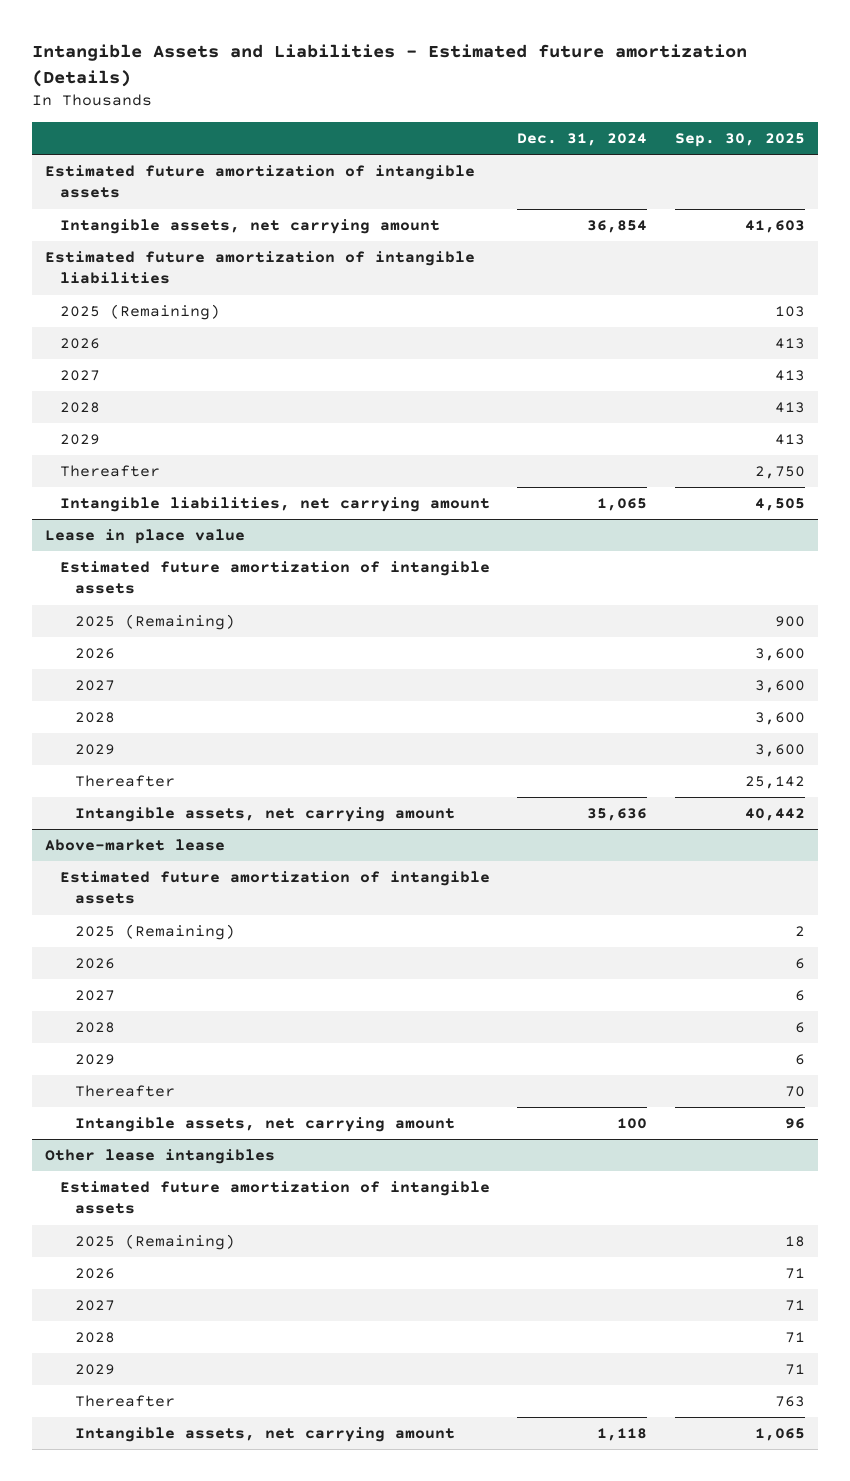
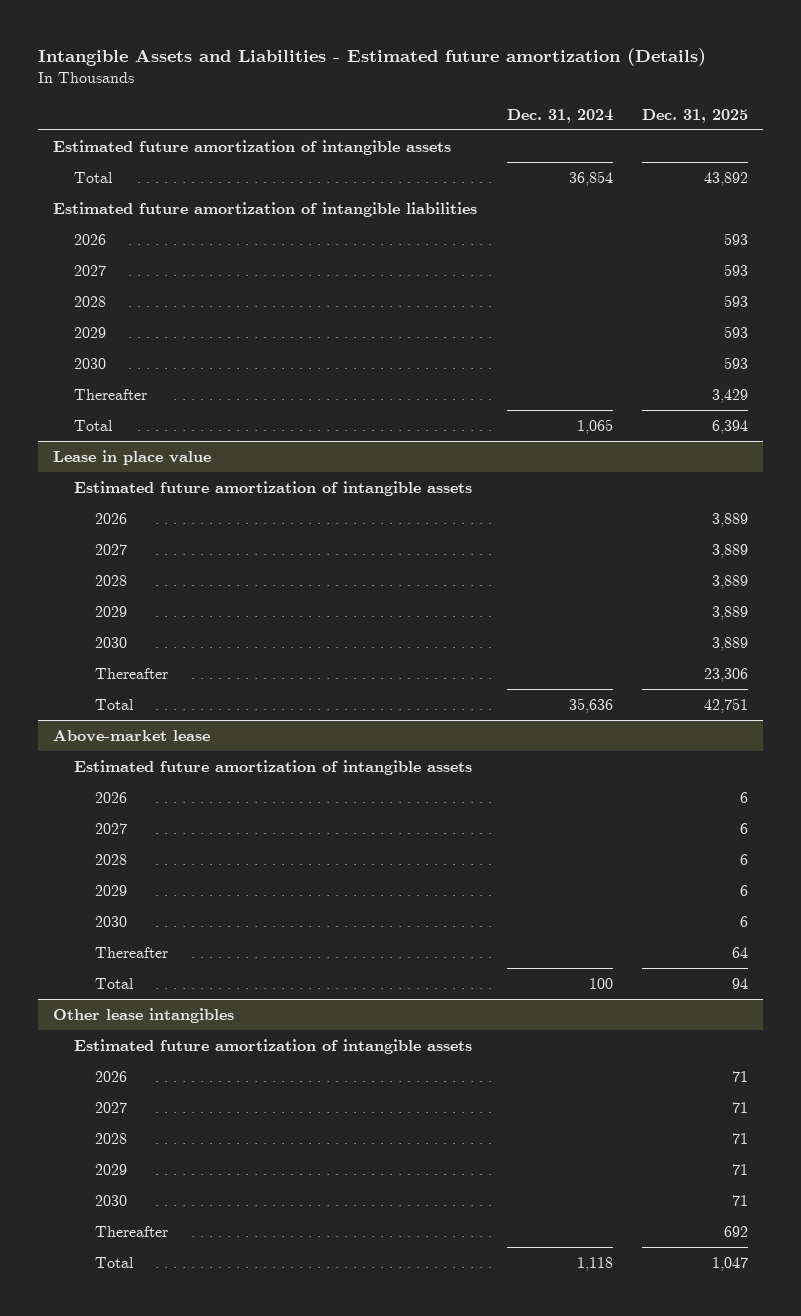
- | Dec. 31, 2024 | Sep. 30, 2025
+ | Dec. 31, 2024 | Dec. 31, 2025
- Intangible assets, net carrying amount | 36,854 | 41,603
+ Total | 36,854 | 43,892
- 2025 (Remaining) | | 103
+ 2030 | | 593
- Intangible liabilities, net carrying amount | 1,065 | 4,505
+ Total | 1,065 | 6,394
@ Lease in place value
- 2025 (Remaining) | | 900
+ 2030 | | 3,889
- Intangible assets, net carrying amount | 35,636 | 40,442
+ Total | 35,636 | 42,751
@ Above-market lease
- 2025 (Remaining) | | 2
+ 2030 | | 6
- Intangible assets, net carrying amount | 100 | 96
+ Total | 100 | 94
@ Other lease intangibles
- 2025 (Remaining) | | 18
+ 2030 | | 71
- Intangible assets, net carrying amount | 1,118 | 1,065
+ Total | 1,118 | 1,047

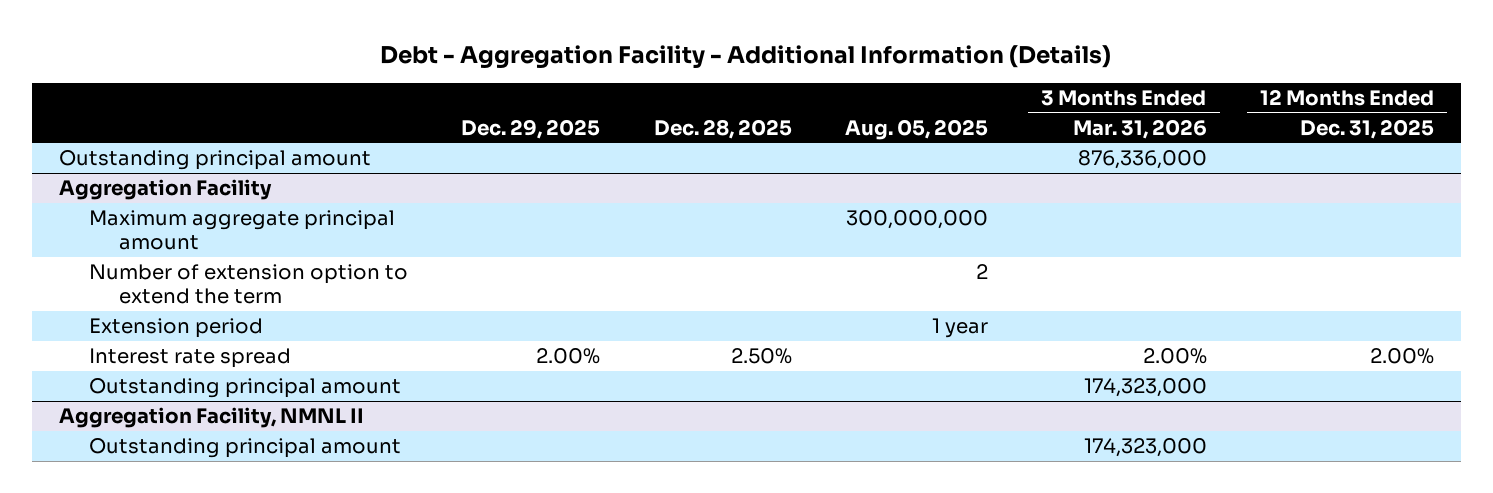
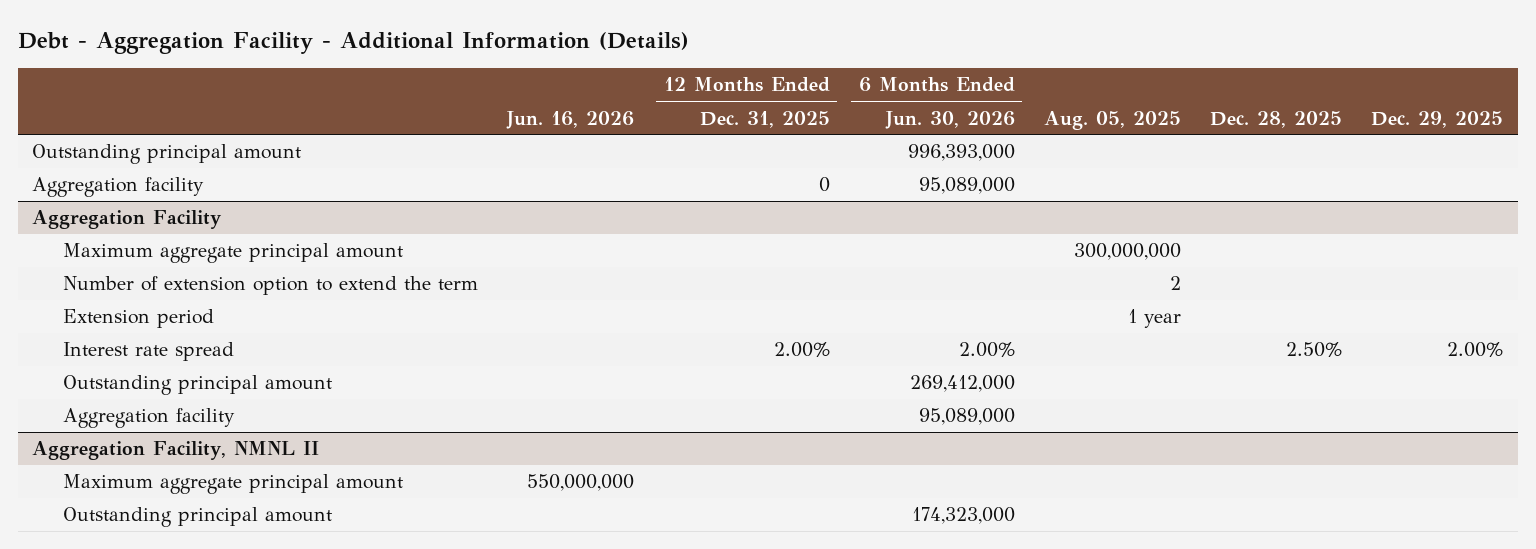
- | Dec. 29, 2025 | Dec. 28, 2025 | Aug. 05, 2025 | 3 Months Ended Mar. 31, 2026 | 12 Months Ended Dec. 31, 2025
+ | Jun. 16, 2026 | 12 Months Ended Dec. 31, 2025 | 6 Months Ended Jun. 30, 2026 | Aug. 05, 2025 | Dec. 28, 2025 | Dec. 29, 2025
+ Aggregation facility | | 0 | 95,089,000 | | |
@ Aggregation Facility
+ Aggregation facility | | | 95,089,000 | | |
@ Aggregation Facility, NMNL II
+ Maximum aggregate principal amount | 550,000,000 | | | | |

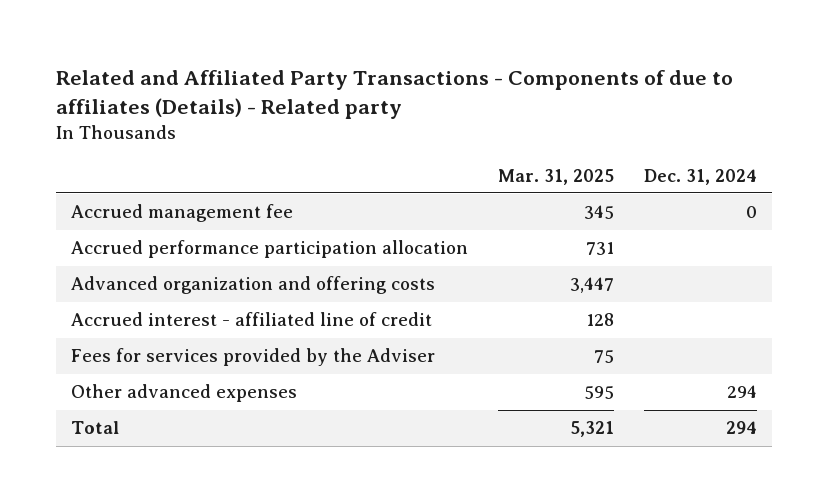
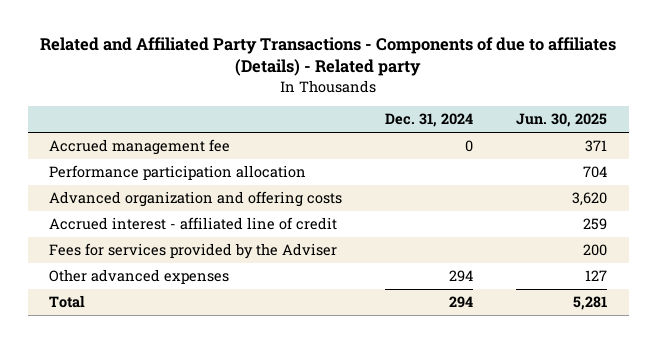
- | Mar. 31, 2025 | Dec. 31, 2024
+ | Dec. 31, 2024 | Jun. 30, 2025
- Accrued performance participation allocation | 731 |
+ Performance participation allocation | | 704

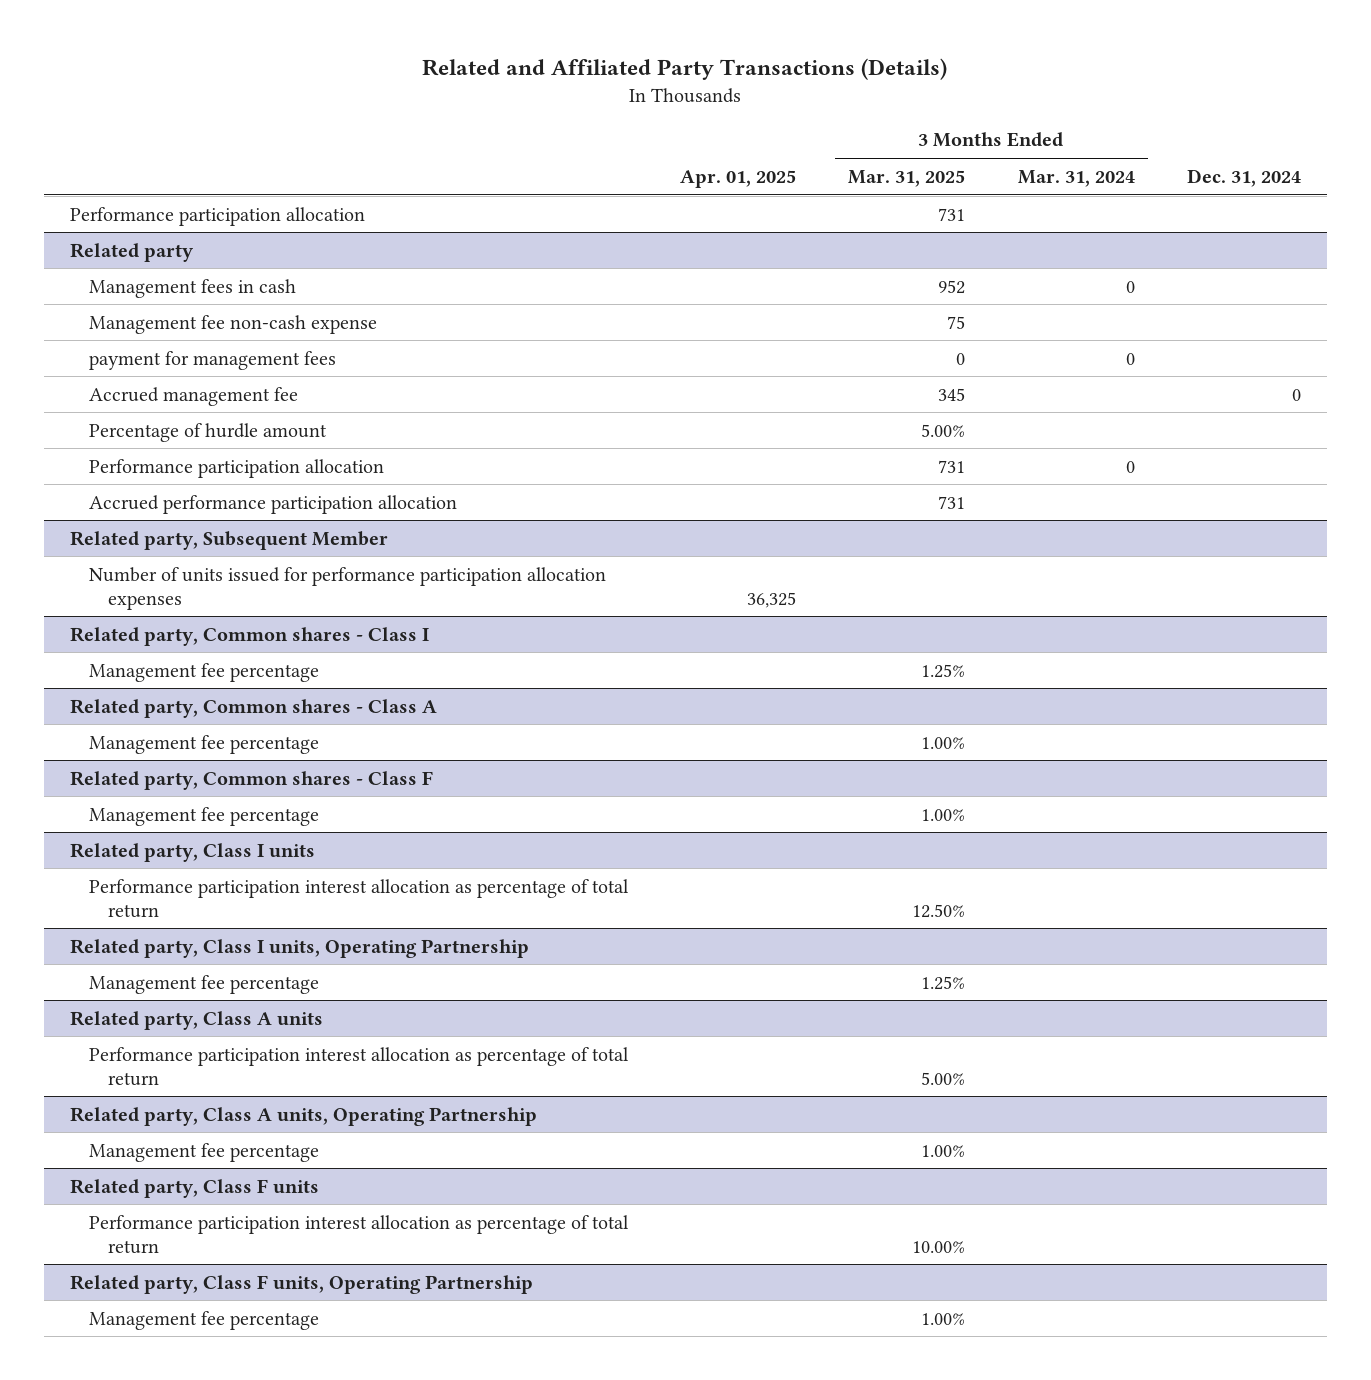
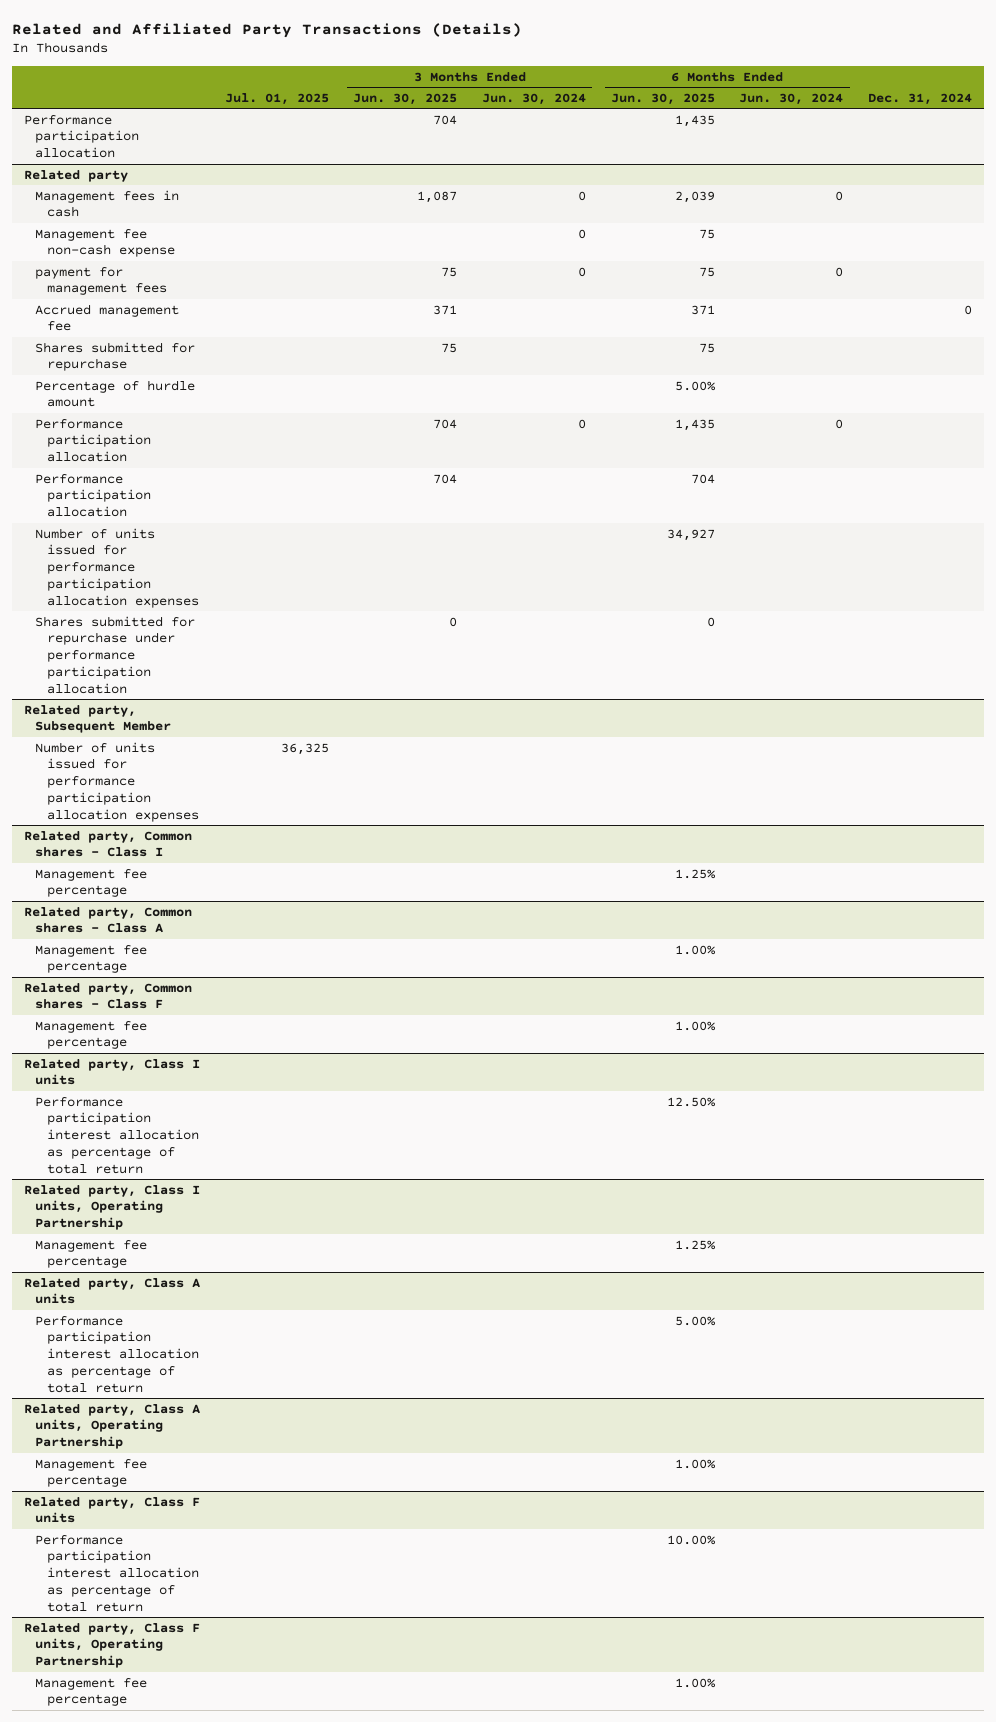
- | Apr. 01, 2025 | 3 Months Ended Mar. 31, 2025 | 3 Months Ended Mar. 31, 2024 | Dec. 31, 2024
+ | Jul. 01, 2025 | 3 Months Ended Jun. 30, 2025 | 3 Months Ended Jun. 30, 2024 | 6 Months Ended Jun. 30, 2025 | 6 Months Ended Jun. 30, 2024 | Dec. 31, 2024
@ Related party
+ Shares submitted for repurchase | | 75 | | 75 | |
- Accrued performance participation allocation | | 731 | |
+ Performance participation allocation | | 704 | | 704 | |
+ Number of units issued for performance participation allocation expenses | | | | 34,927 | |
+ Shares submitted for repurchase under performance participation allocation | | 0 | | 0 | |

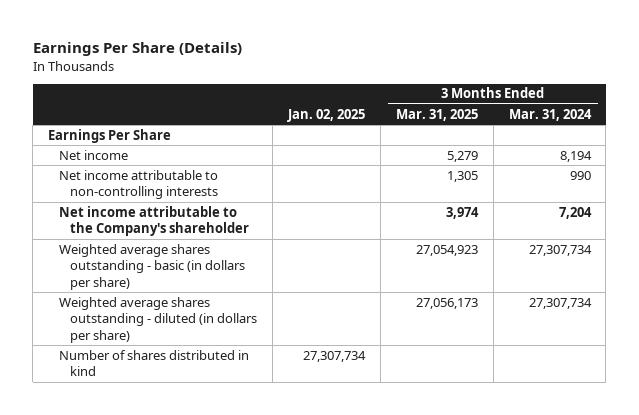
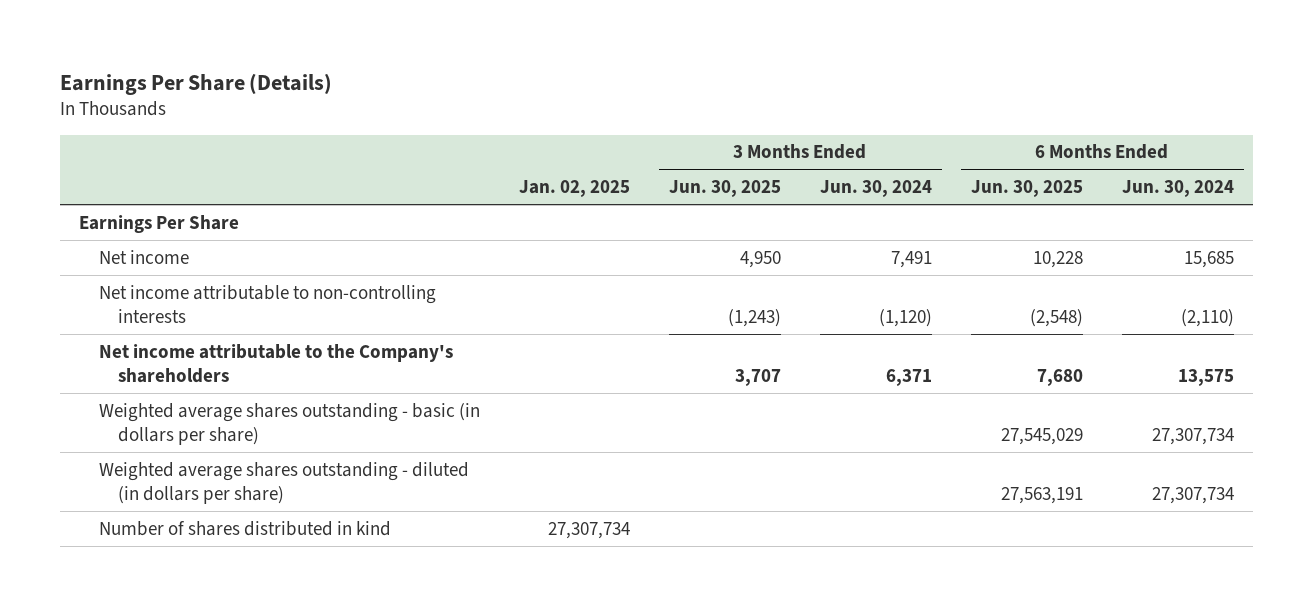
- | Jan. 02, 2025 | 3 Months Ended Mar. 31, 2025 | 3 Months Ended Mar. 31, 2024
+ | Jan. 02, 2025 | 3 Months Ended Jun. 30, 2025 | 3 Months Ended Jun. 30, 2024 | 6 Months Ended Jun. 30, 2025 | 6 Months Ended Jun. 30, 2024
- Net income attributable to the Company's shareholder | | 3,974 | 7,204
+ Net income attributable to the Company's shareholders | | 3,707 | 6,371 | 7,680 | 13,575

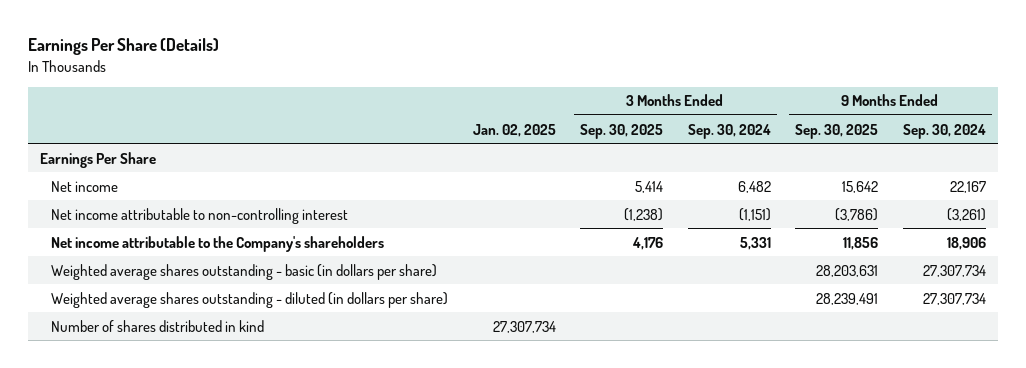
- | Jan. 02, 2025 | 3 Months Ended Jun. 30, 2025 | 3 Months Ended Jun. 30, 2024 | 6 Months Ended Jun. 30, 2025 | 6 Months Ended Jun. 30, 2024
+ | Jan. 02, 2025 | 3 Months Ended Sep. 30, 2025 | 3 Months Ended Sep. 30, 2024 | 9 Months Ended Sep. 30, 2025 | 9 Months Ended Sep. 30, 2024
- Net income attributable to non-controlling interests | | (1,243) | (1,120) | (2,548) | (2,110)
+ Net income attributable to non-controlling interest | | (1,238) | (1,151) | (3,786) | (3,261)

